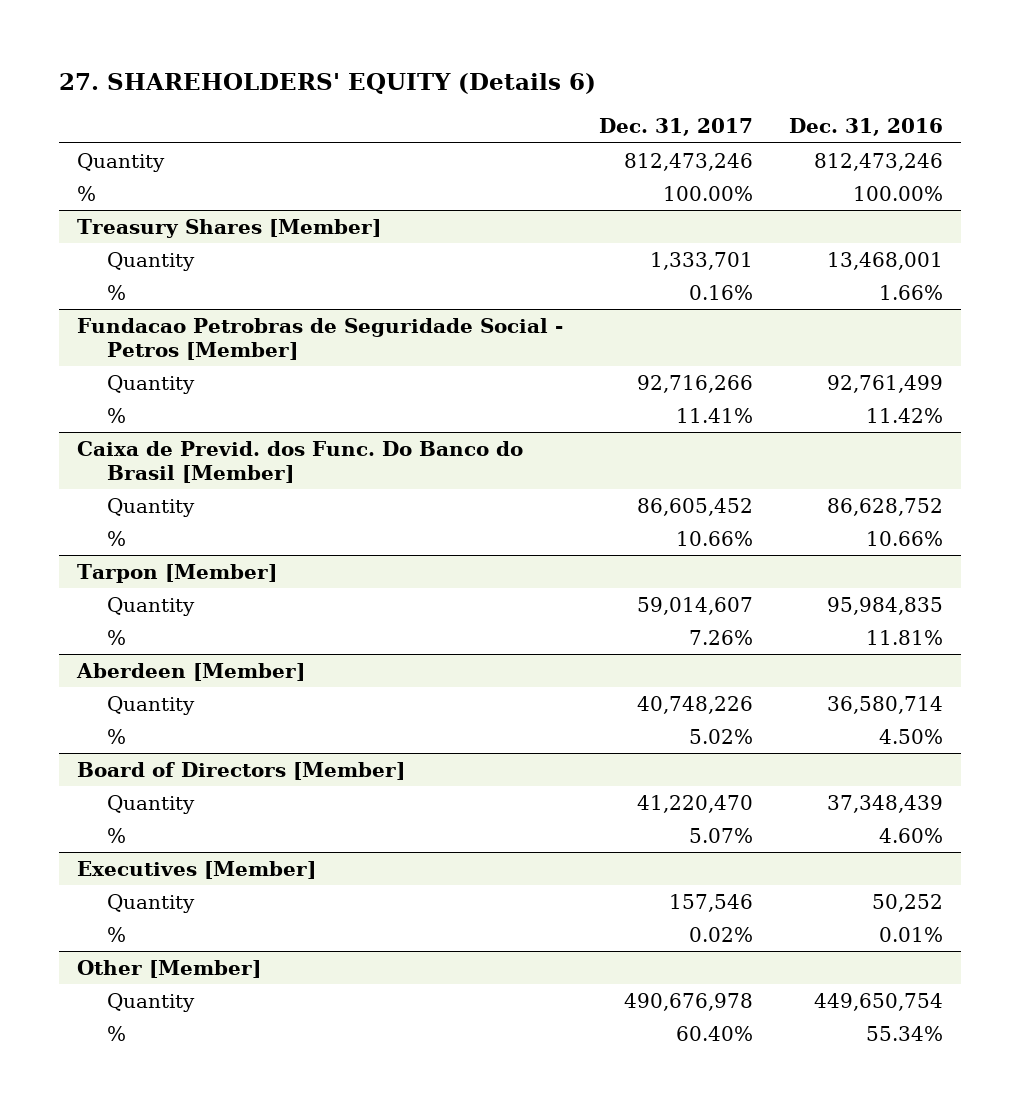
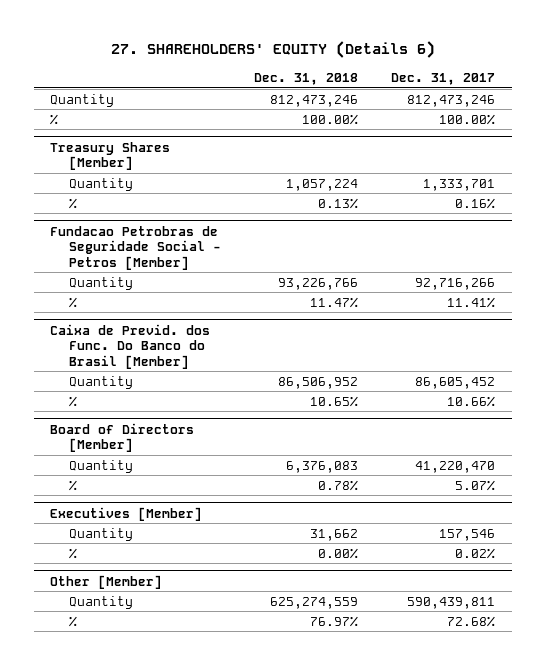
- | Dec. 31, 2017 | Dec. 31, 2016
+ | Dec. 31, 2018 | Dec. 31, 2017
- Tarpon [Member]
- Quantity | 59,014,607 | 95,984,835
- % | 7.26% | 11.81%
- Aberdeen [Member]
- Quantity | 40,748,226 | 36,580,714
- % | 5.02% | 4.50%
@ Other [Member]
- Quantity | 490,676,978 | 449,650,754
- % | 60.40% | 55.34%
+ Quantity | 625,274,559 | 590,439,811
+ % | 76.97% | 72.68%

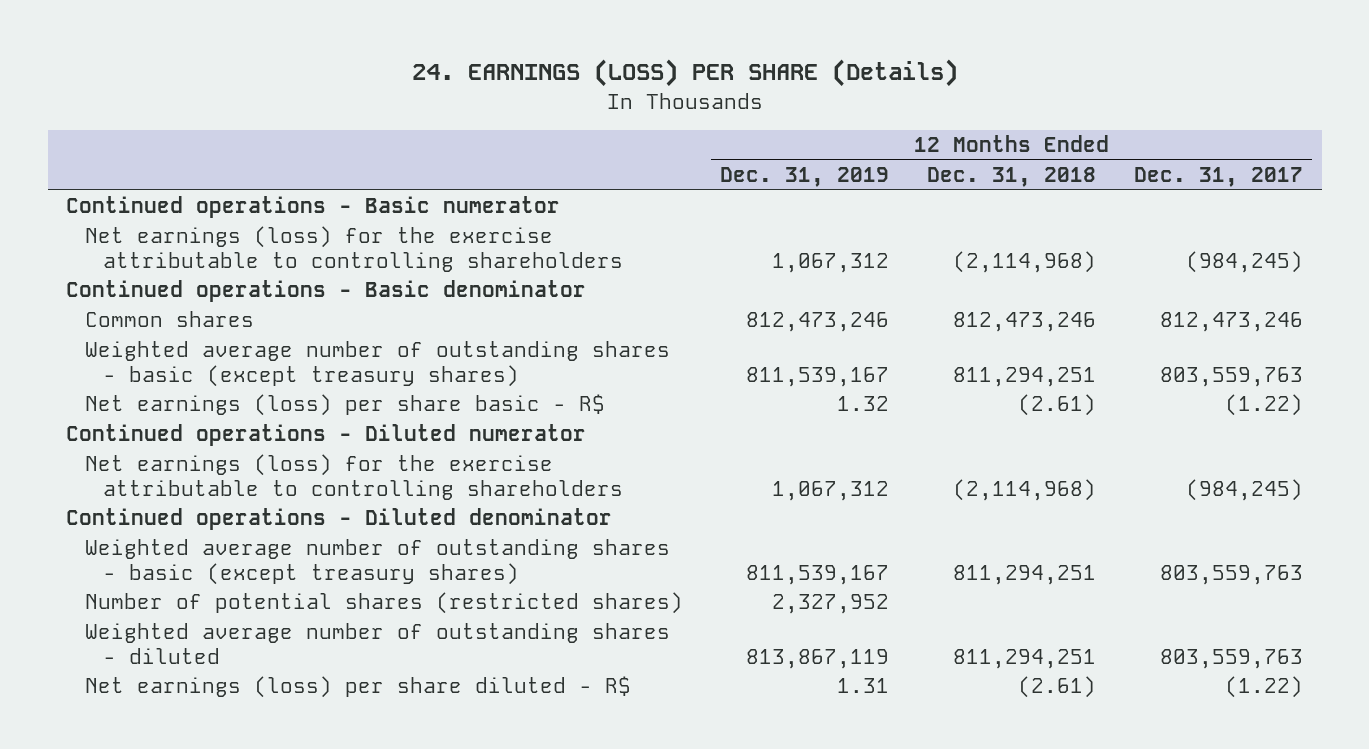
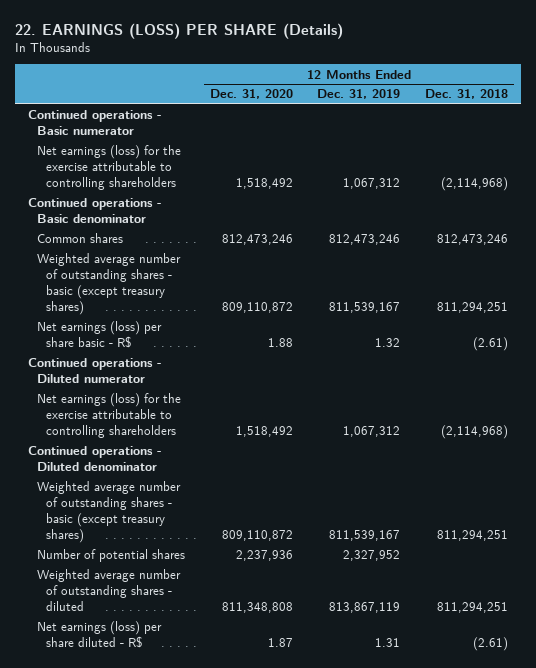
- 24. EARNINGS (LOSS) PER SHARE (Details)
+ 22. EARNINGS (LOSS) PER SHARE (Details)
- | 12 Months Ended Dec. 31, 2019 | 12 Months Ended Dec. 31, 2018 | 12 Months Ended Dec. 31, 2017
+ | 12 Months Ended Dec. 31, 2020 | 12 Months Ended Dec. 31, 2019 | 12 Months Ended Dec. 31, 2018
- Number of potential shares (restricted shares) | 2,327,952 | |
+ Number of potential shares | 2,237,936 | 2,327,952 |

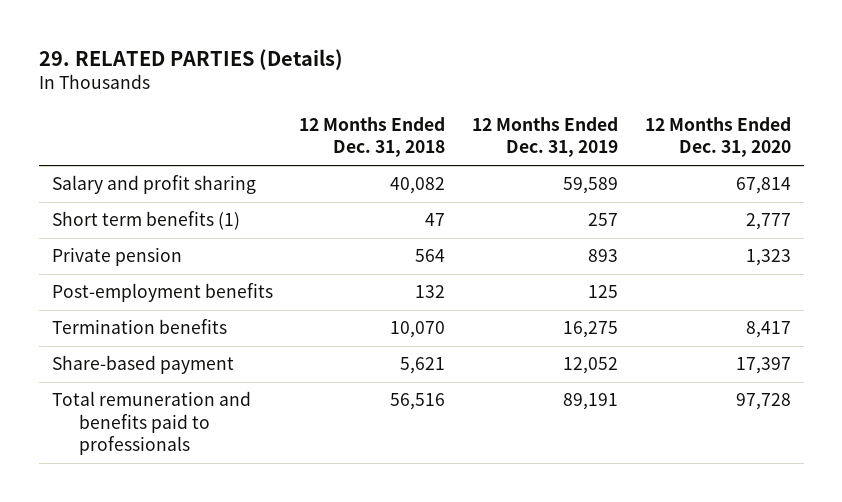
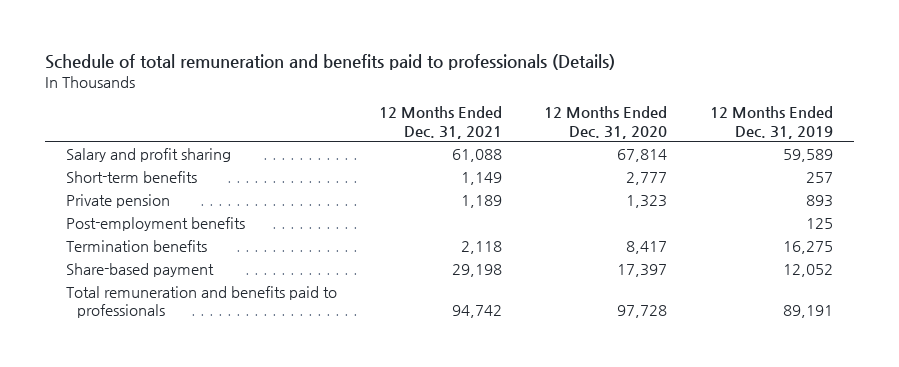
- 29. RELATED PARTIES (Details)
+ Schedule of total remuneration and benefits paid to professionals (Details)
- | 12 Months Ended Dec. 31, 2018 | 12 Months Ended Dec. 31, 2019 | 12 Months Ended Dec. 31, 2020
+ | 12 Months Ended Dec. 31, 2021 | 12 Months Ended Dec. 31, 2020 | 12 Months Ended Dec. 31, 2019
- Short term benefits (1) | 47 | 257 | 2,777
+ Short-term benefits | 1,149 | 2,777 | 257

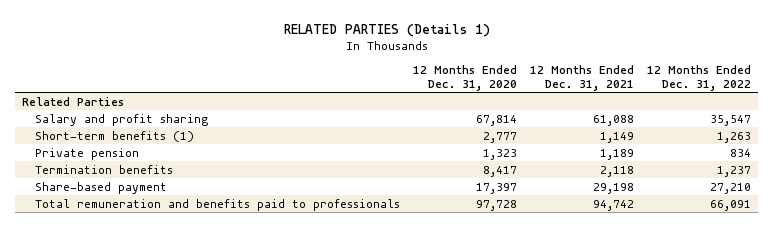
- Schedule of total remuneration and benefits paid to professionals (Details)
+ RELATED PARTIES (Details 1)
- | 12 Months Ended Dec. 31, 2021 | 12 Months Ended Dec. 31, 2020 | 12 Months Ended Dec. 31, 2019
+ | 12 Months Ended Dec. 31, 2020 | 12 Months Ended Dec. 31, 2021 | 12 Months Ended Dec. 31, 2022
+ Related Parties
- Short-term benefits | 1,149 | 2,777 | 257
+ Short-term benefits (1) | 2,777 | 1,149 | 1,263
- Post-employment benefits | | | 125

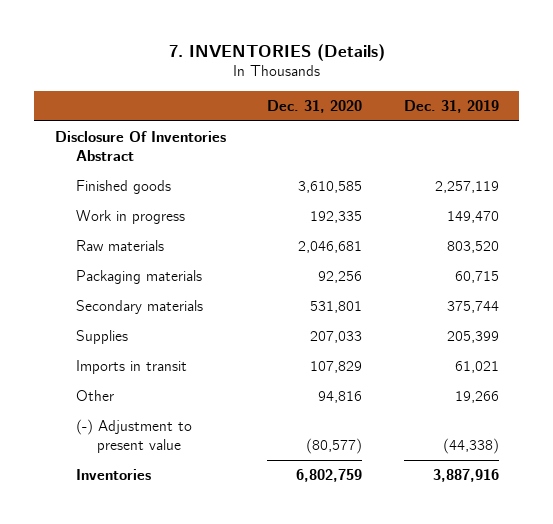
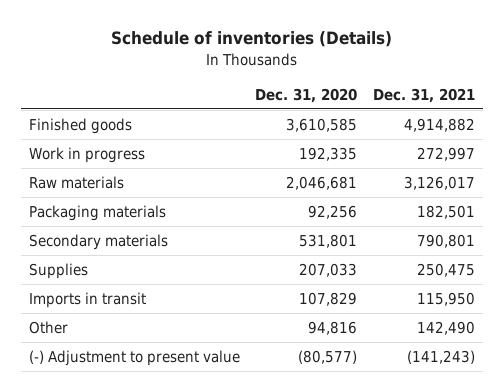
- 7. INVENTORIES (Details)
+ Schedule of inventories (Details)
- | Dec. 31, 2020 | Dec. 31, 2019
+ | Dec. 31, 2020 | Dec. 31, 2021
- Disclosure Of Inventories Abstract
- Inventories | 6,802,759 | 3,887,916

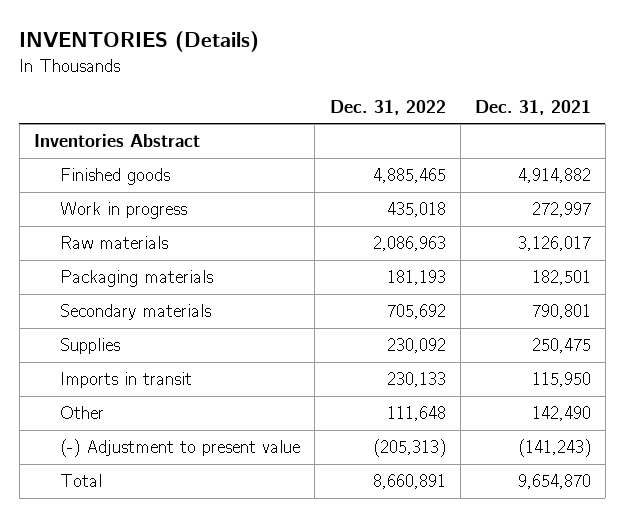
- Schedule of inventories (Details)
+ INVENTORIES (Details)
- | Dec. 31, 2020 | Dec. 31, 2021
+ | Dec. 31, 2022 | Dec. 31, 2021
+ Inventories Abstract
+ Total | 8,660,891 | 9,654,870

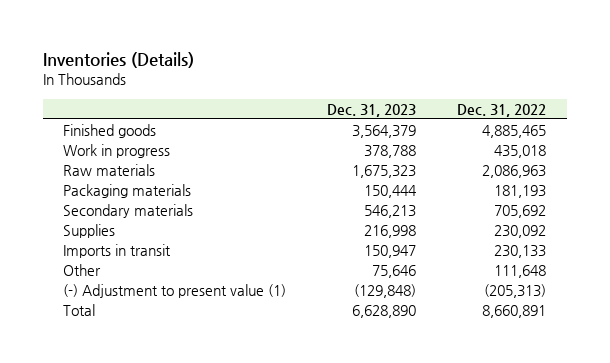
- INVENTORIES (Details)
+ Inventories (Details)
- | Dec. 31, 2022 | Dec. 31, 2021
+ | Dec. 31, 2023 | Dec. 31, 2022
- Inventories Abstract
- (-) Adjustment to present value | (205,313) | (141,243)
+ (-) Adjustment to present value (1) | (129,848) | (205,313)

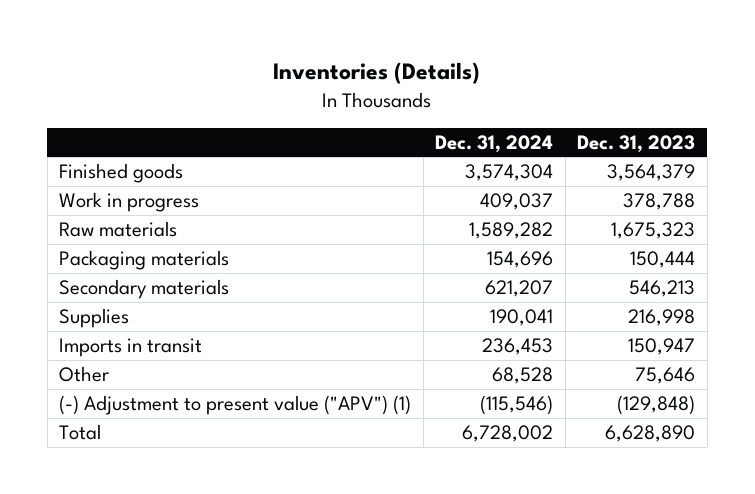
- | Dec. 31, 2023 | Dec. 31, 2022
+ | Dec. 31, 2024 | Dec. 31, 2023
- (-) Adjustment to present value (1) | (129,848) | (205,313)
+ (-) Adjustment to present value ("APV") (1) | (115,546) | (129,848)

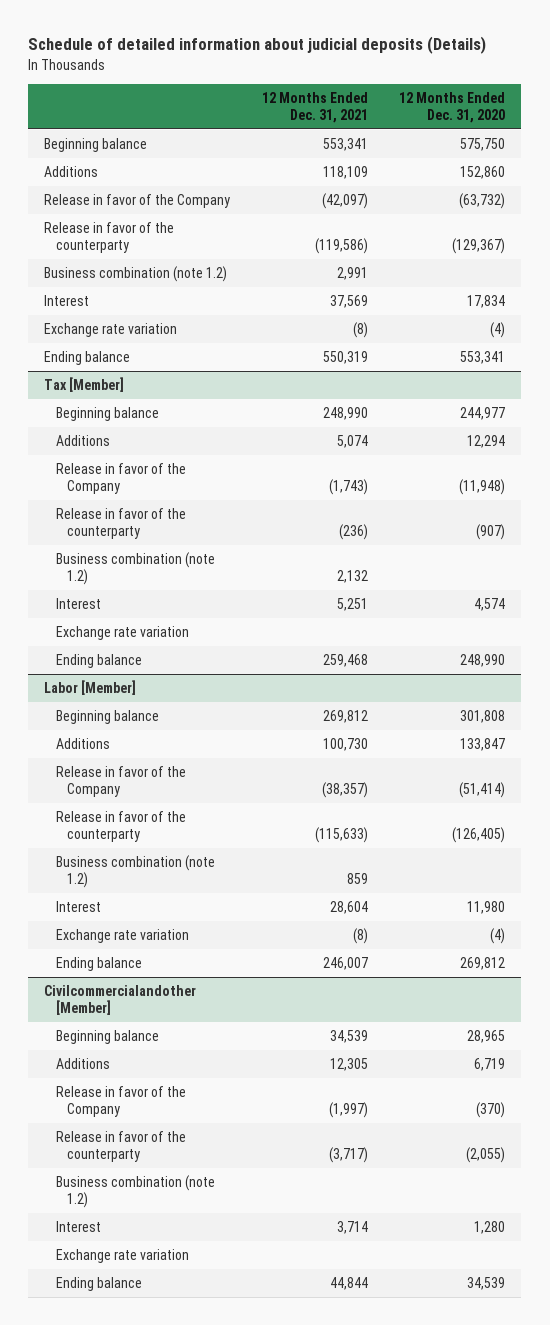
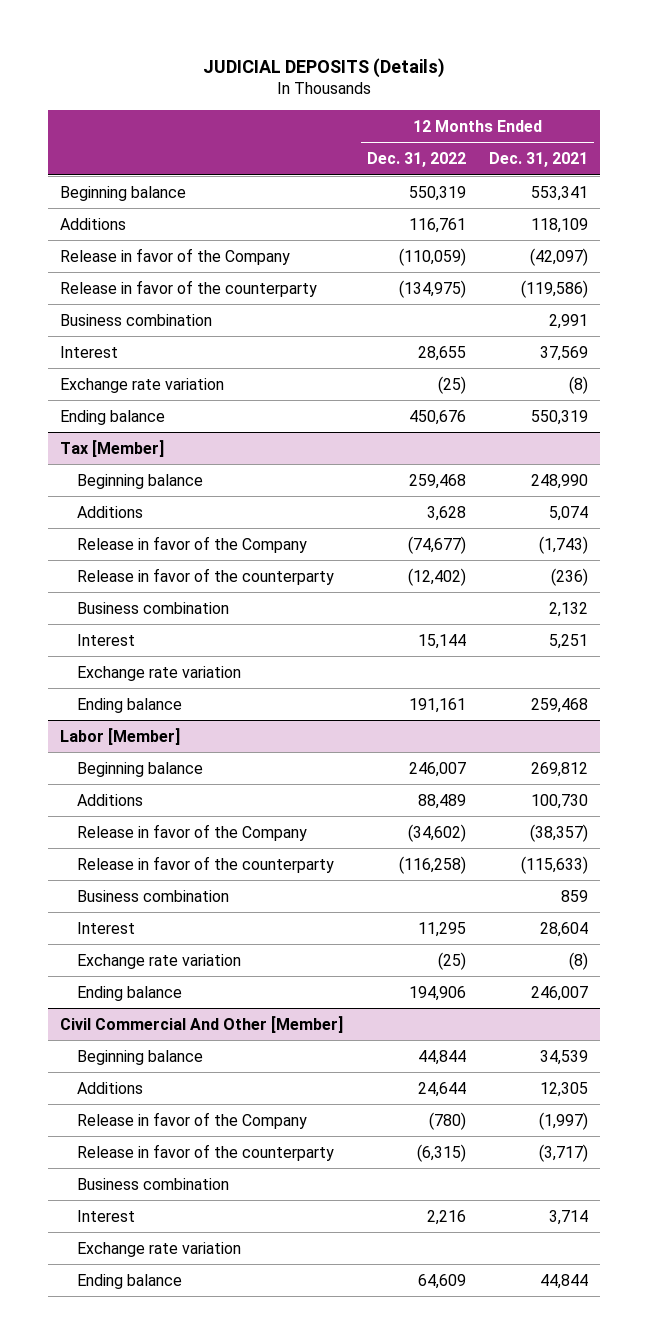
- Schedule of detailed information about judicial deposits (Details)
+ JUDICIAL DEPOSITS (Details)
- | 12 Months Ended Dec. 31, 2021 | 12 Months Ended Dec. 31, 2020
+ | 12 Months Ended Dec. 31, 2022 | 12 Months Ended Dec. 31, 2021
- Business combination (note 1.2) | 2,991 |
+ Business combination | | 2,991
@ Tax [Member]
- Business combination (note 1.2) | 2,132 |
+ Business combination | | 2,132
@ Labor [Member]
- Business combination (note 1.2) | 859 |
+ Business combination | | 859
- Civilcommercialandother [Member]
+ Civil Commercial And Other [Member]
- Business combination (note 1.2)
+ Business combination

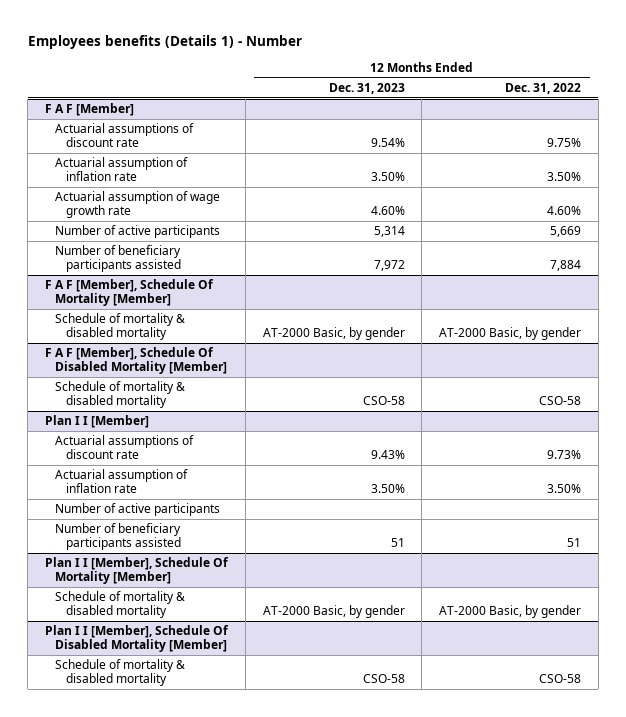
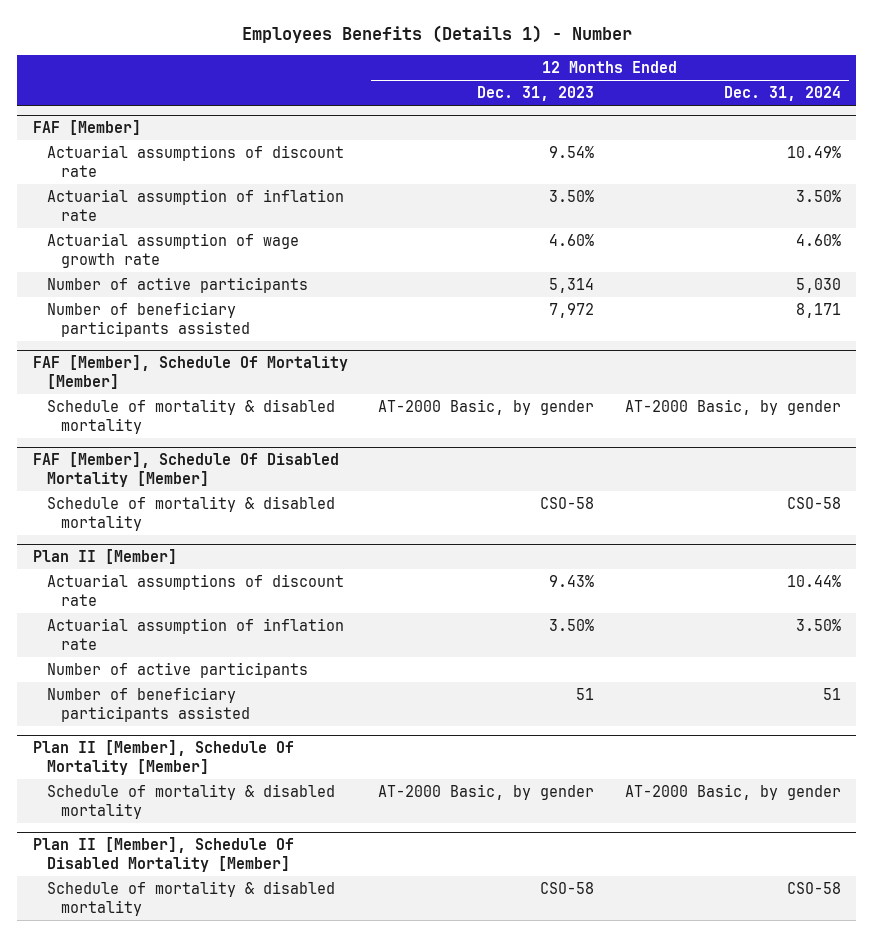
- Employees benefits (Details 1) - Number
+ Employees Benefits (Details 1) - Number
- | 12 Months Ended Dec. 31, 2023 | 12 Months Ended Dec. 31, 2022
+ | 12 Months Ended Dec. 31, 2023 | 12 Months Ended Dec. 31, 2024
- F A F [Member]
+ FAF [Member]
- F A F [Member], Schedule Of Mortality [Member]
+ FAF [Member], Schedule Of Mortality [Member]
- F A F [Member], Schedule Of Disabled Mortality [Member]
+ FAF [Member], Schedule Of Disabled Mortality [Member]
- Plan I I [Member]
+ Plan II [Member]
- Plan I I [Member], Schedule Of Mortality [Member]
+ Plan II [Member], Schedule Of Mortality [Member]
- Plan I I [Member], Schedule Of Disabled Mortality [Member]
+ Plan II [Member], Schedule Of Disabled Mortality [Member]

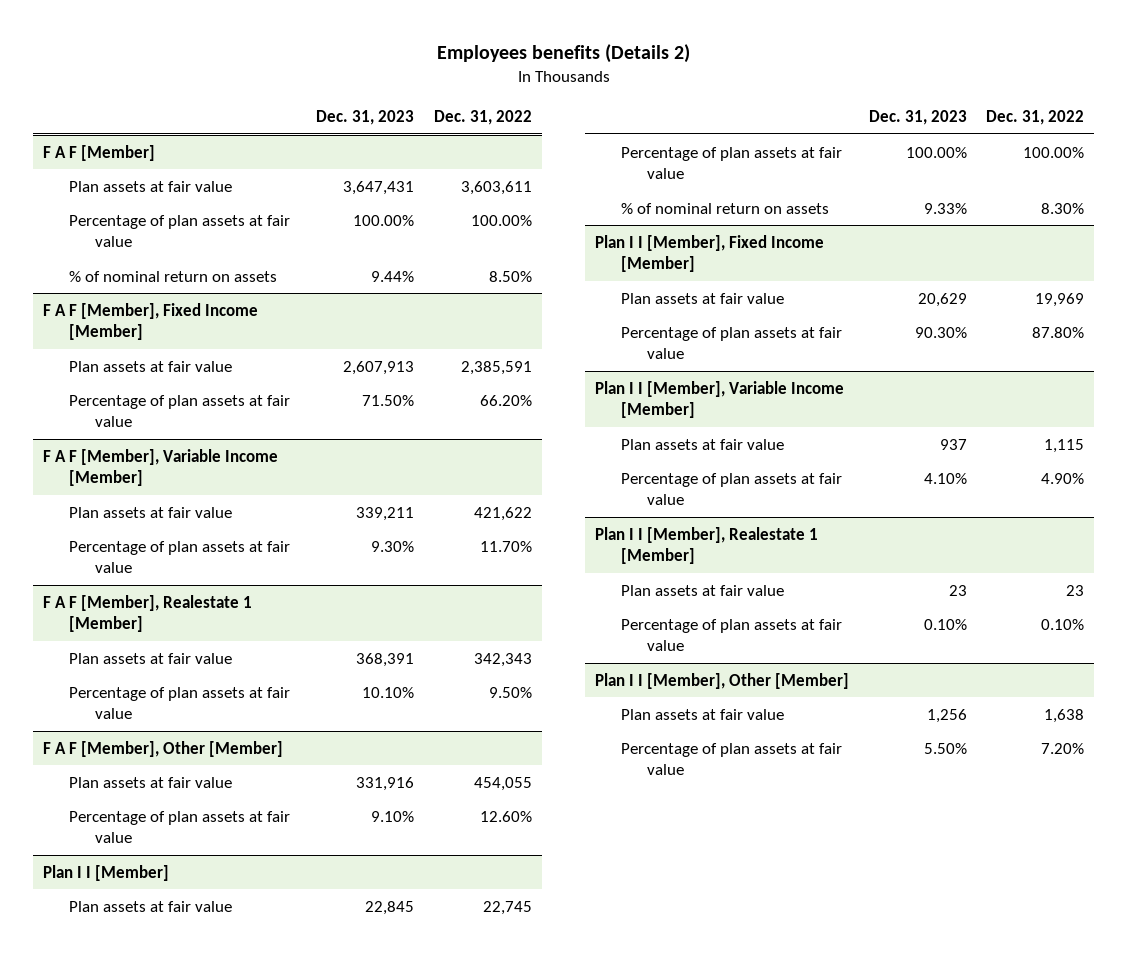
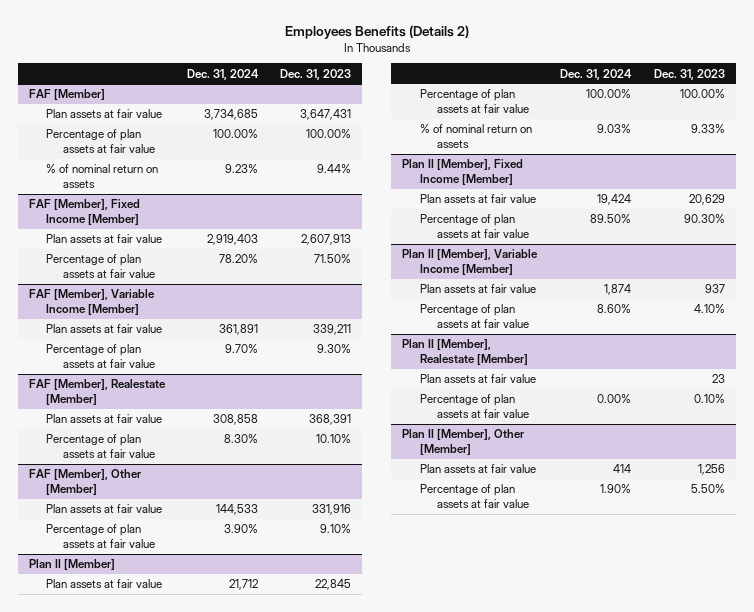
- Employees benefits (Details 2)
+ Employees Benefits (Details 2)
- | Dec. 31, 2023 | Dec. 31, 2022
+ | Dec. 31, 2024 | Dec. 31, 2023
- F A F [Member]
+ FAF [Member]
- F A F [Member], Fixed Income [Member]
+ FAF [Member], Fixed Income [Member]
- F A F [Member], Variable Income [Member]
+ FAF [Member], Variable Income [Member]
- F A F [Member], Realestate 1 [Member]
+ FAF [Member], Realestate [Member]
- F A F [Member], Other [Member]
+ FAF [Member], Other [Member]
- Plan I I [Member]
+ Plan II [Member]
- Plan I I [Member], Fixed Income [Member]
+ Plan II [Member], Fixed Income [Member]
- Plan I I [Member], Variable Income [Member]
+ Plan II [Member], Variable Income [Member]
- Plan I I [Member], Realestate 1 [Member]
+ Plan II [Member], Realestate [Member]
- Plan I I [Member], Other [Member]
+ Plan II [Member], Other [Member]

